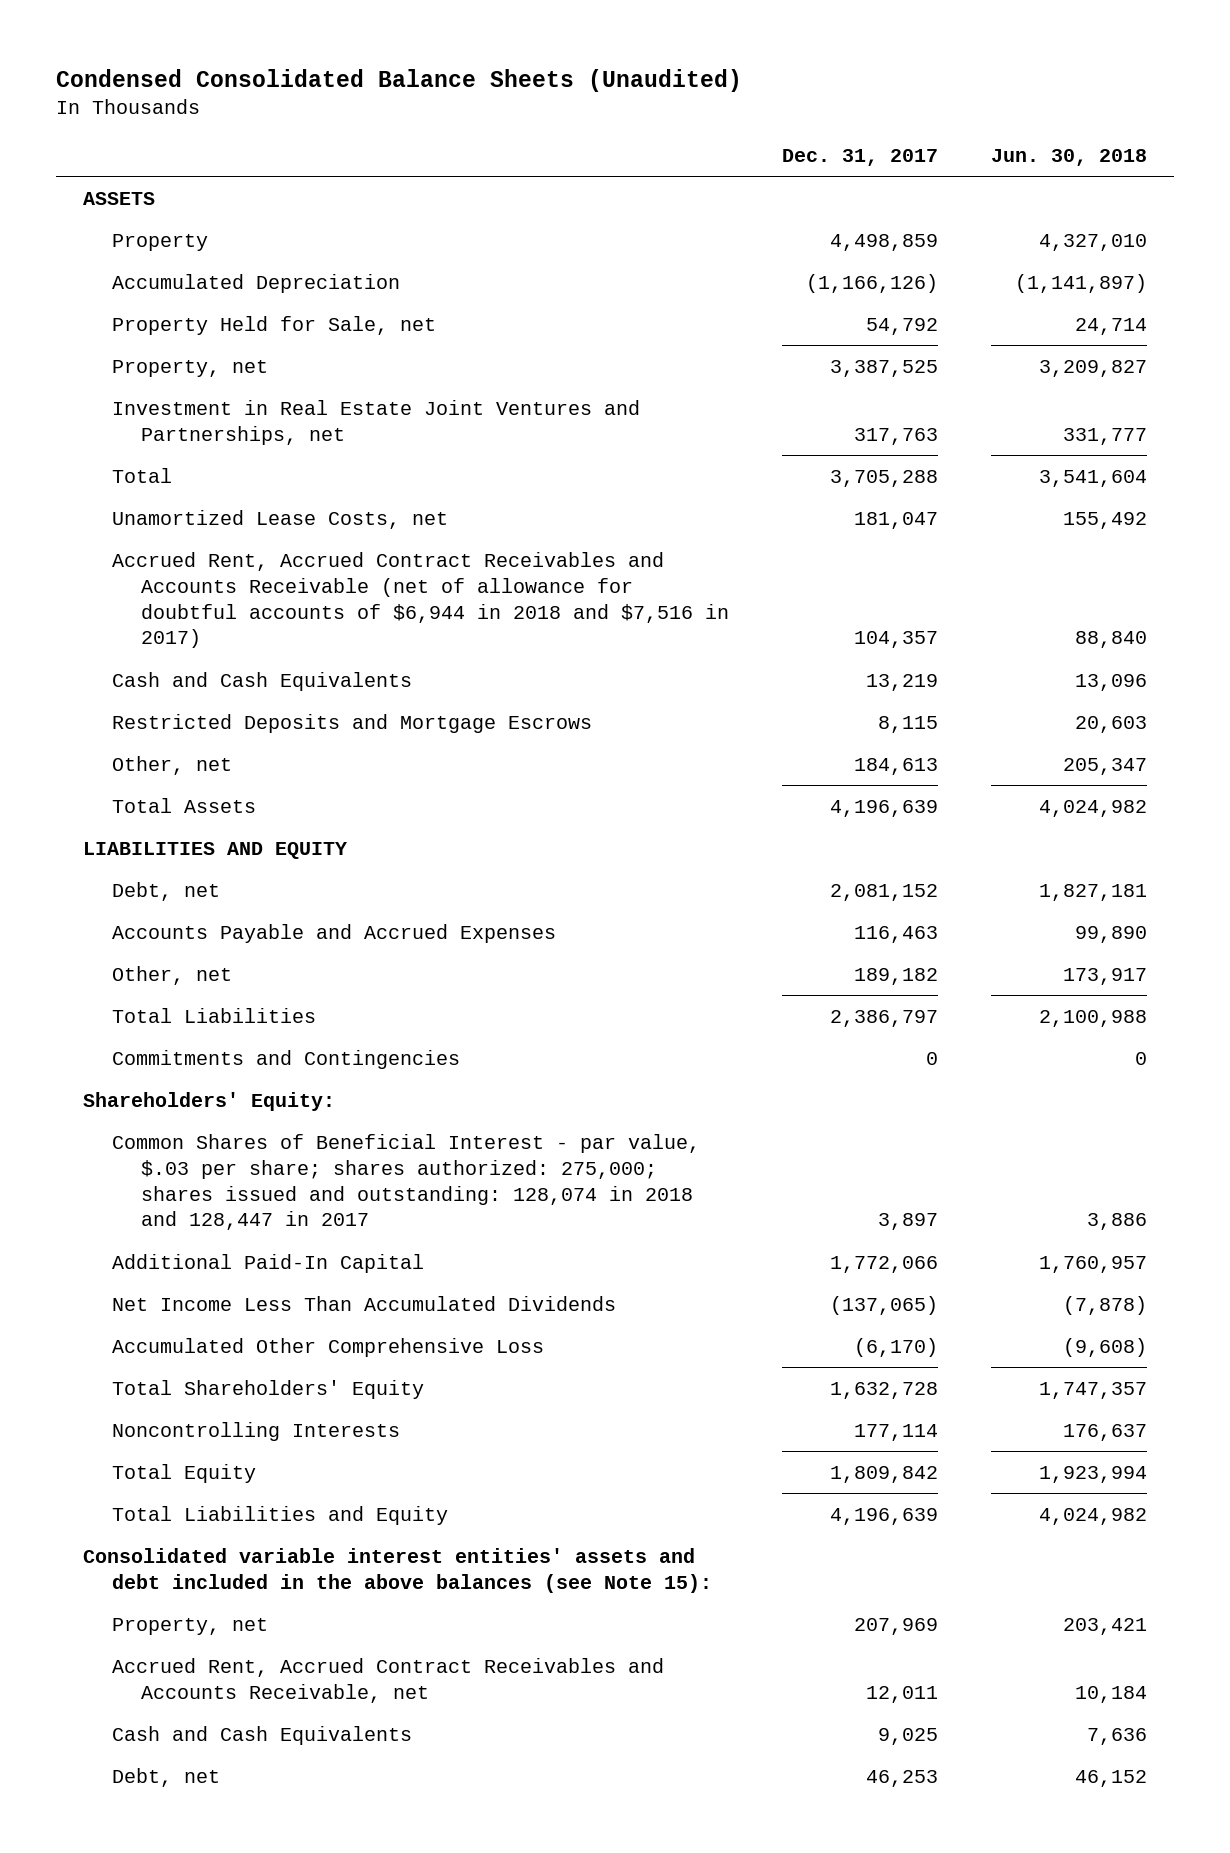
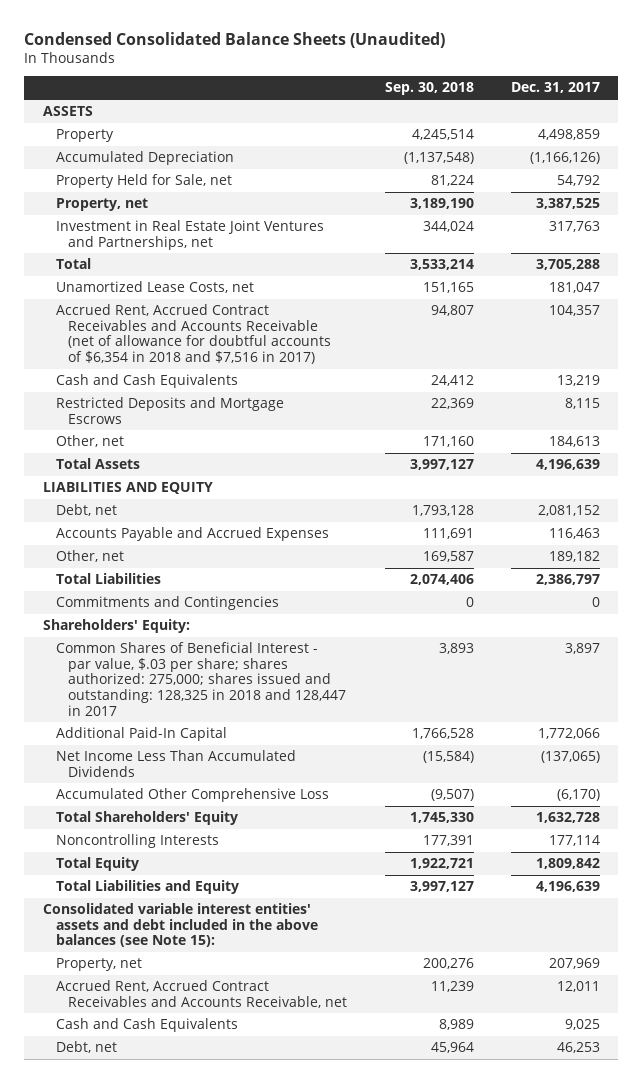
- | Dec. 31, 2017 | Jun. 30, 2018
+ | Sep. 30, 2018 | Dec. 31, 2017
- Accrued Rent, Accrued Contract Receivables and Accounts Receivable (net of allowance for doubtful accounts of $6,944 in 2018 and $7,516 in 2017) | 104,357 | 88,840
+ Accrued Rent, Accrued Contract Receivables and Accounts Receivable (net of allowance for doubtful accounts of $6,354 in 2018 and $7,516 in 2017) | 94,807 | 104,357
- Common Shares of Beneficial Interest - par value, $.03 per share; shares authorized: 275,000; shares issued and outstanding: 128,074 in 2018 and 128,447 in 2017 | 3,897 | 3,886
+ Common Shares of Beneficial Interest - par value, $.03 per share; shares authorized: 275,000; shares issued and outstanding: 128,325 in 2018 and 128,447 in 2017 | 3,893 | 3,897

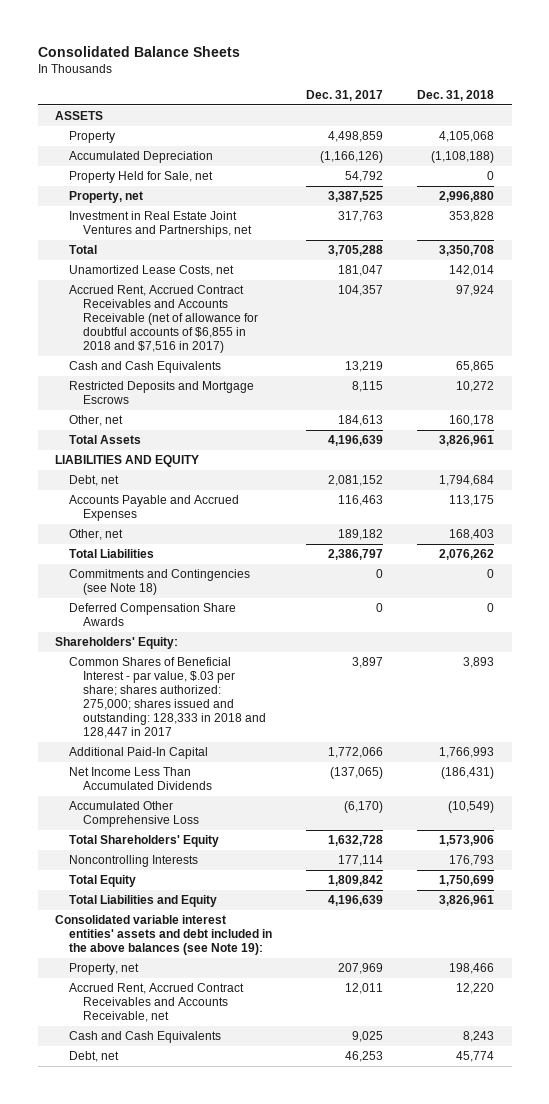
- Condensed Consolidated Balance Sheets (Unaudited)
+ Consolidated Balance Sheets
- | Sep. 30, 2018 | Dec. 31, 2017
+ | Dec. 31, 2017 | Dec. 31, 2018
- Accrued Rent, Accrued Contract Receivables and Accounts Receivable (net of allowance for doubtful accounts of $6,354 in 2018 and $7,516 in 2017) | 94,807 | 104,357
+ Accrued Rent, Accrued Contract Receivables and Accounts Receivable (net of allowance for doubtful accounts of $6,855 in 2018 and $7,516 in 2017) | 104,357 | 97,924
- Commitments and Contingencies | 0 | 0
+ Commitments and Contingencies (see Note 18) | 0 | 0
+ Deferred Compensation Share Awards | 0 | 0
- Common Shares of Beneficial Interest - par value, $.03 per share; shares authorized: 275,000; shares issued and outstanding: 128,325 in 2018 and 128,447 in 2017 | 3,893 | 3,897
+ Common Shares of Beneficial Interest - par value, $.03 per share; shares authorized: 275,000; shares issued and outstanding: 128,333 in 2018 and 128,447 in 2017 | 3,897 | 3,893
- Consolidated variable interest entities' assets and debt included in the above balances (see Note 15):
+ Consolidated variable interest entities' assets and debt included in the above balances (see Note 19):

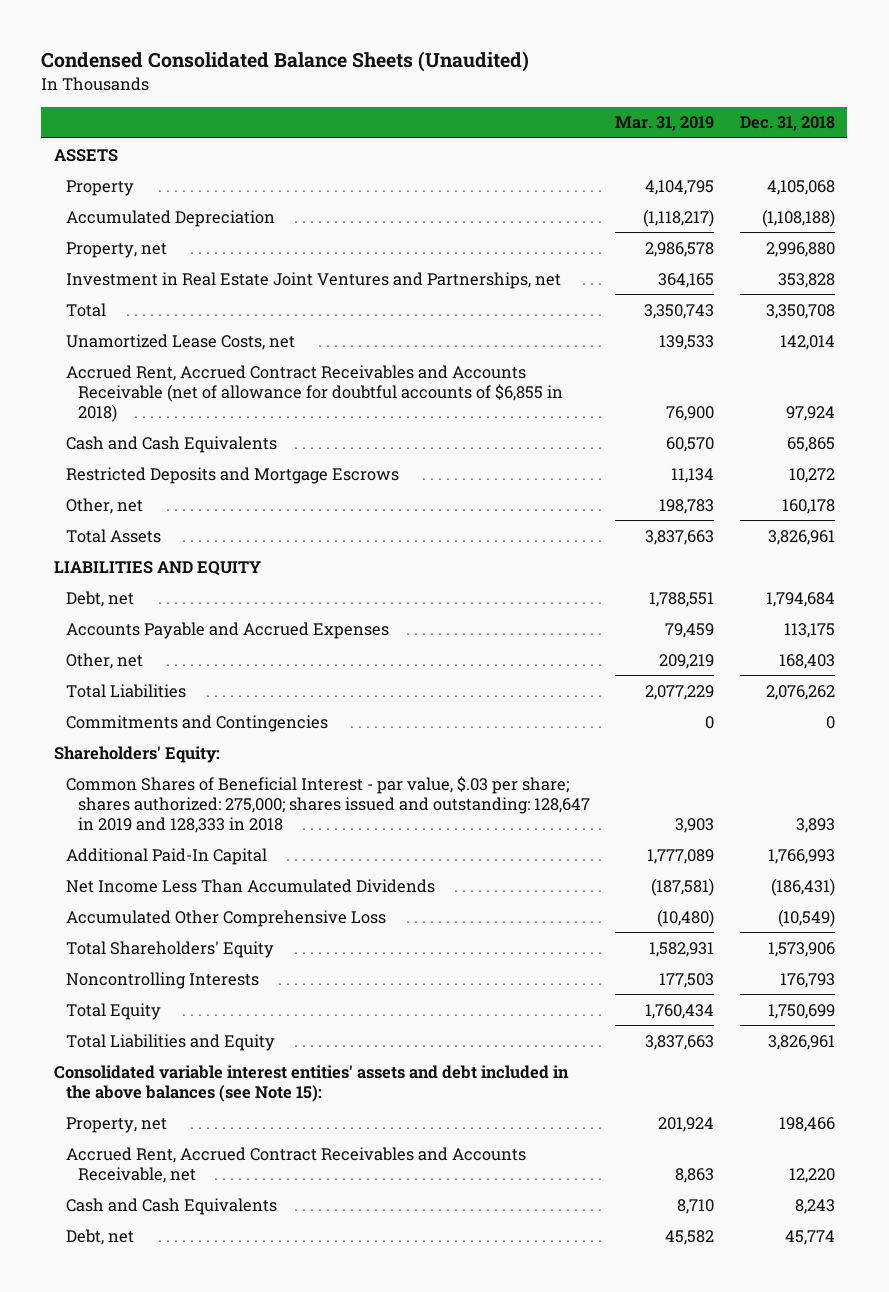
- Consolidated Balance Sheets
+ Condensed Consolidated Balance Sheets (Unaudited)
- | Dec. 31, 2017 | Dec. 31, 2018
+ | Mar. 31, 2019 | Dec. 31, 2018
- Property Held for Sale, net | 54,792 | 0
- Accrued Rent, Accrued Contract Receivables and Accounts Receivable (net of allowance for doubtful accounts of $6,855 in 2018 and $7,516 in 2017) | 104,357 | 97,924
+ Accrued Rent, Accrued Contract Receivables and Accounts Receivable (net of allowance for doubtful accounts of $6,855 in 2018) | 76,900 | 97,924
- Commitments and Contingencies (see Note 18) | 0 | 0
- Deferred Compensation Share Awards | 0 | 0
+ Commitments and Contingencies | 0 | 0
- Common Shares of Beneficial Interest - par value, $.03 per share; shares authorized: 275,000; shares issued and outstanding: 128,333 in 2018 and 128,447 in 2017 | 3,897 | 3,893
+ Common Shares of Beneficial Interest - par value, $.03 per share; shares authorized: 275,000; shares issued and outstanding: 128,647 in 2019 and 128,333 in 2018 | 3,903 | 3,893
- Consolidated variable interest entities' assets and debt included in the above balances (see Note 19):
+ Consolidated variable interest entities' assets and debt included in the above balances (see Note 15):

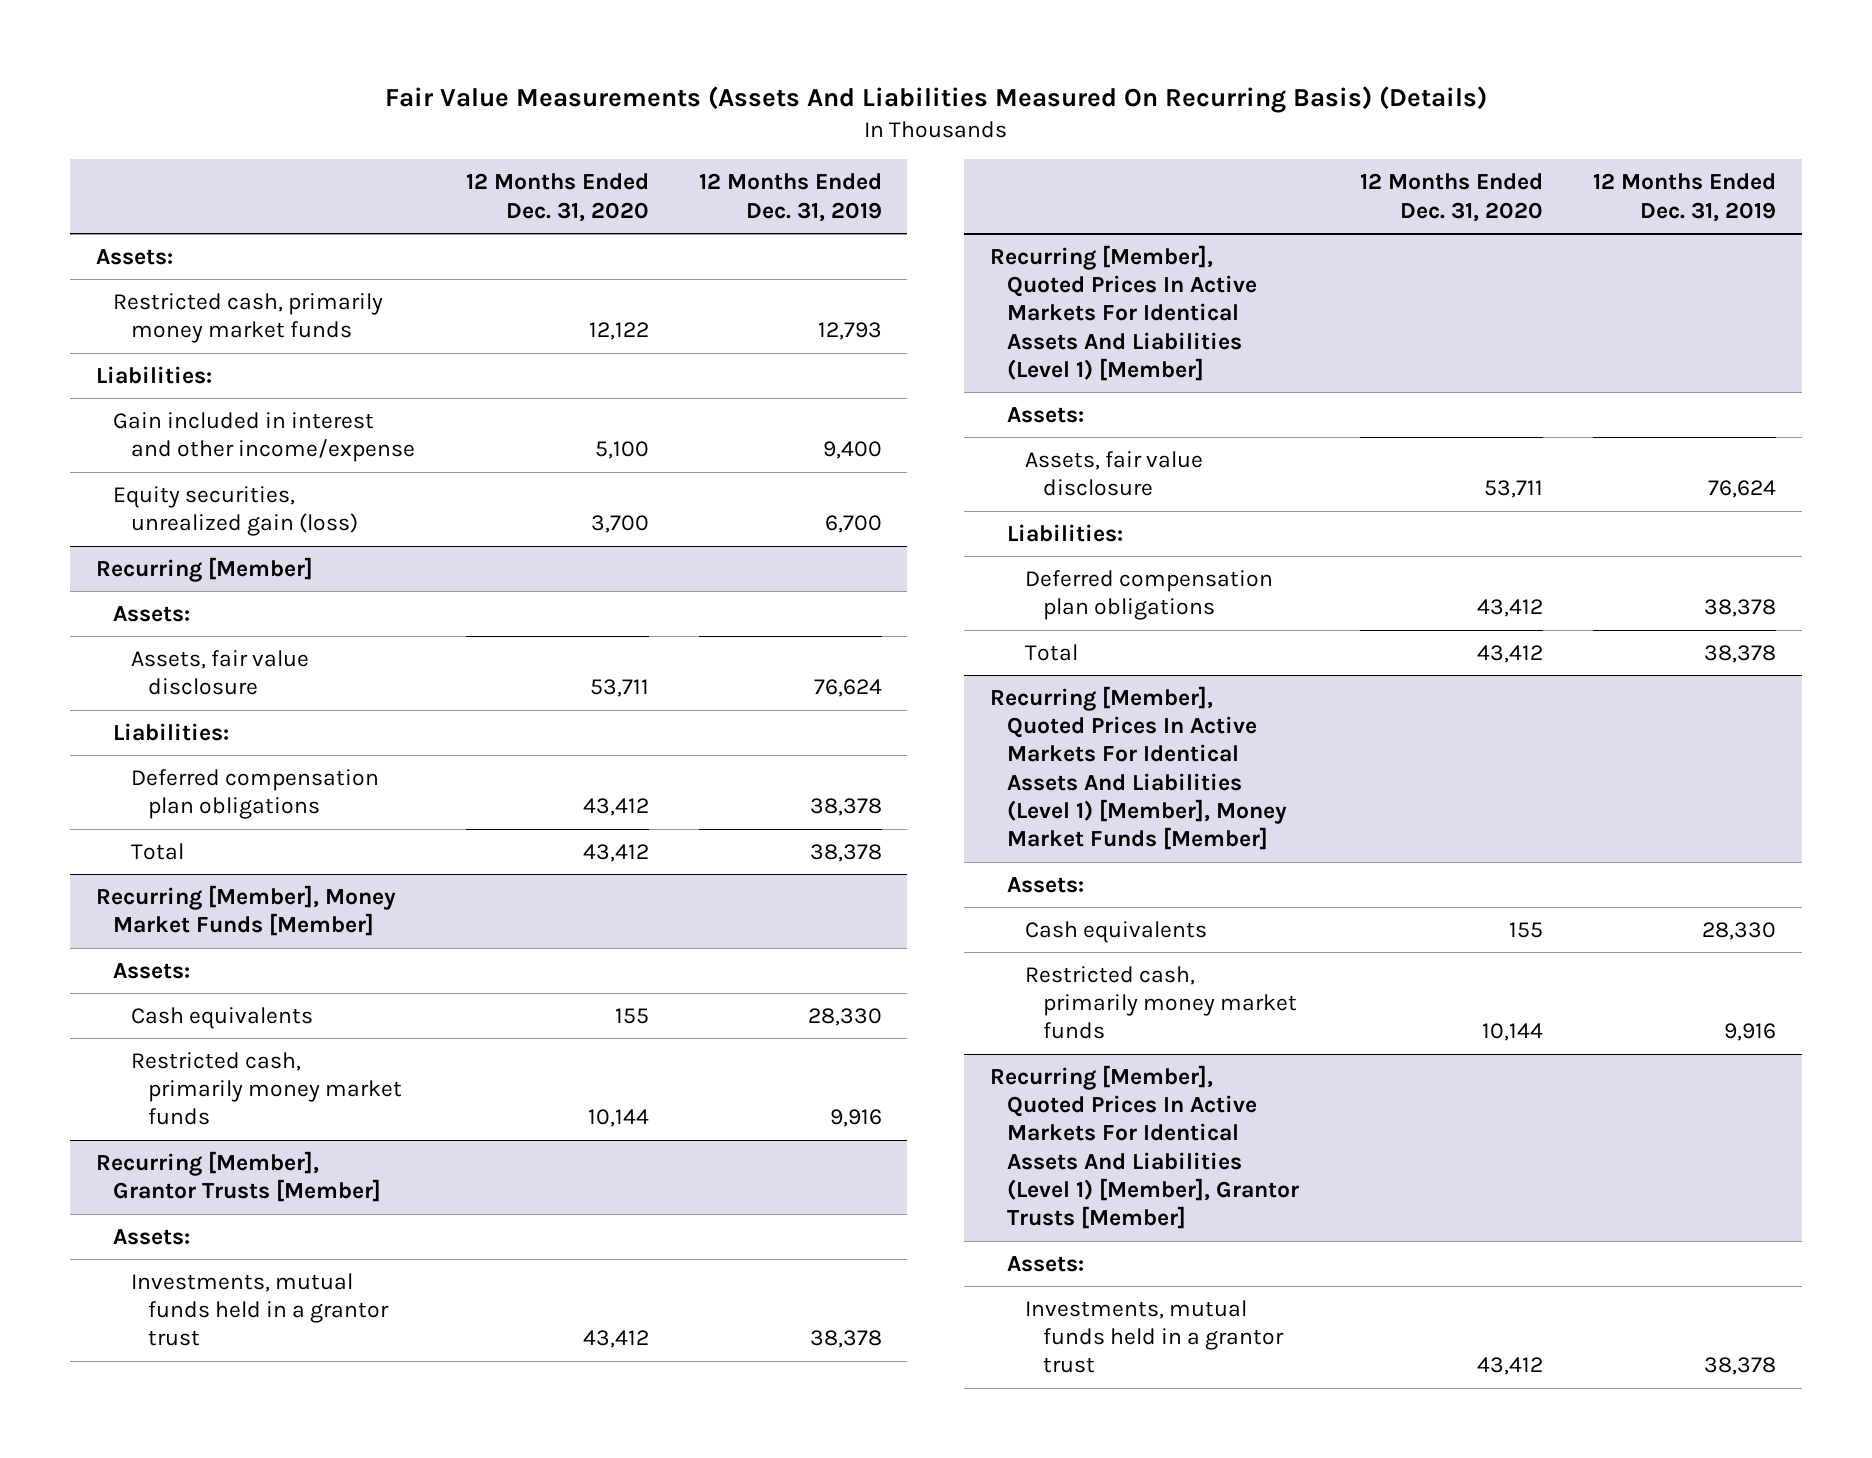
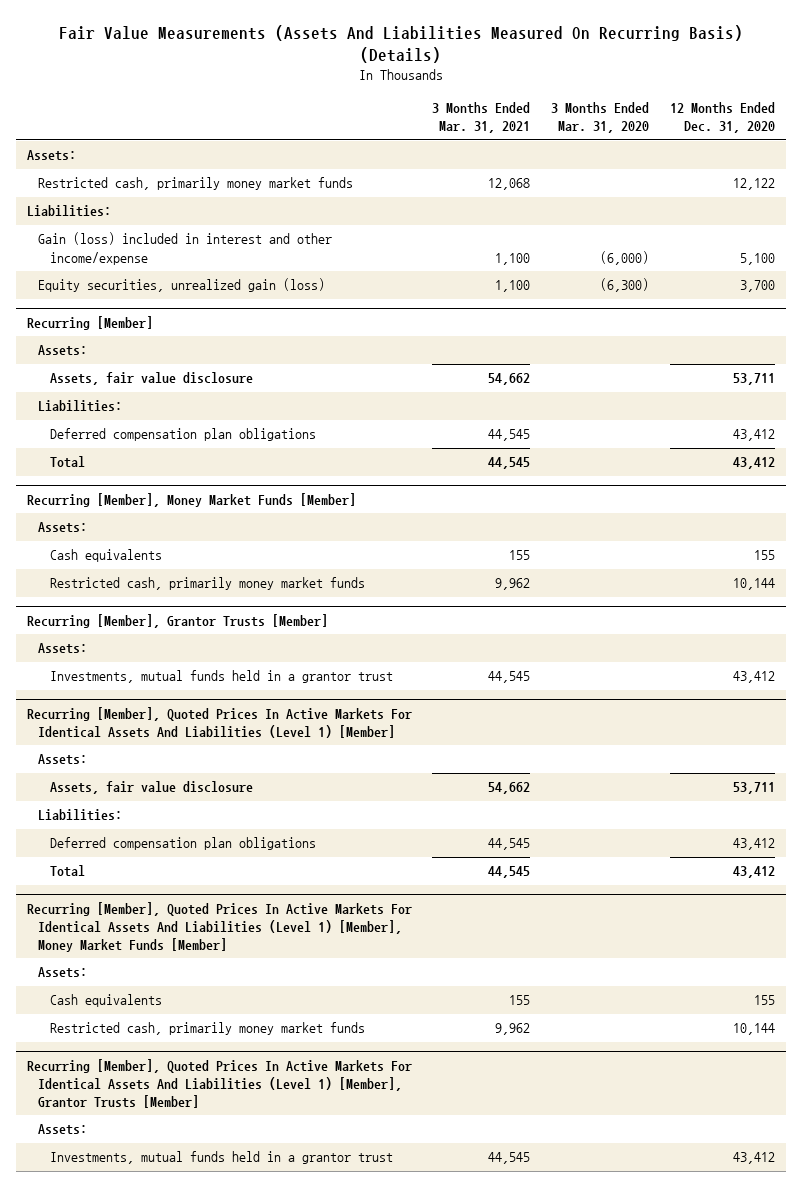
- | 12 Months Ended Dec. 31, 2020 | 12 Months Ended Dec. 31, 2019
+ | 3 Months Ended Mar. 31, 2021 | 3 Months Ended Mar. 31, 2020 | 12 Months Ended Dec. 31, 2020
- Gain included in interest and other income/expense | 5,100 | 9,400
+ Gain (loss) included in interest and other income/expense | 1,100 | (6,000) | 5,100

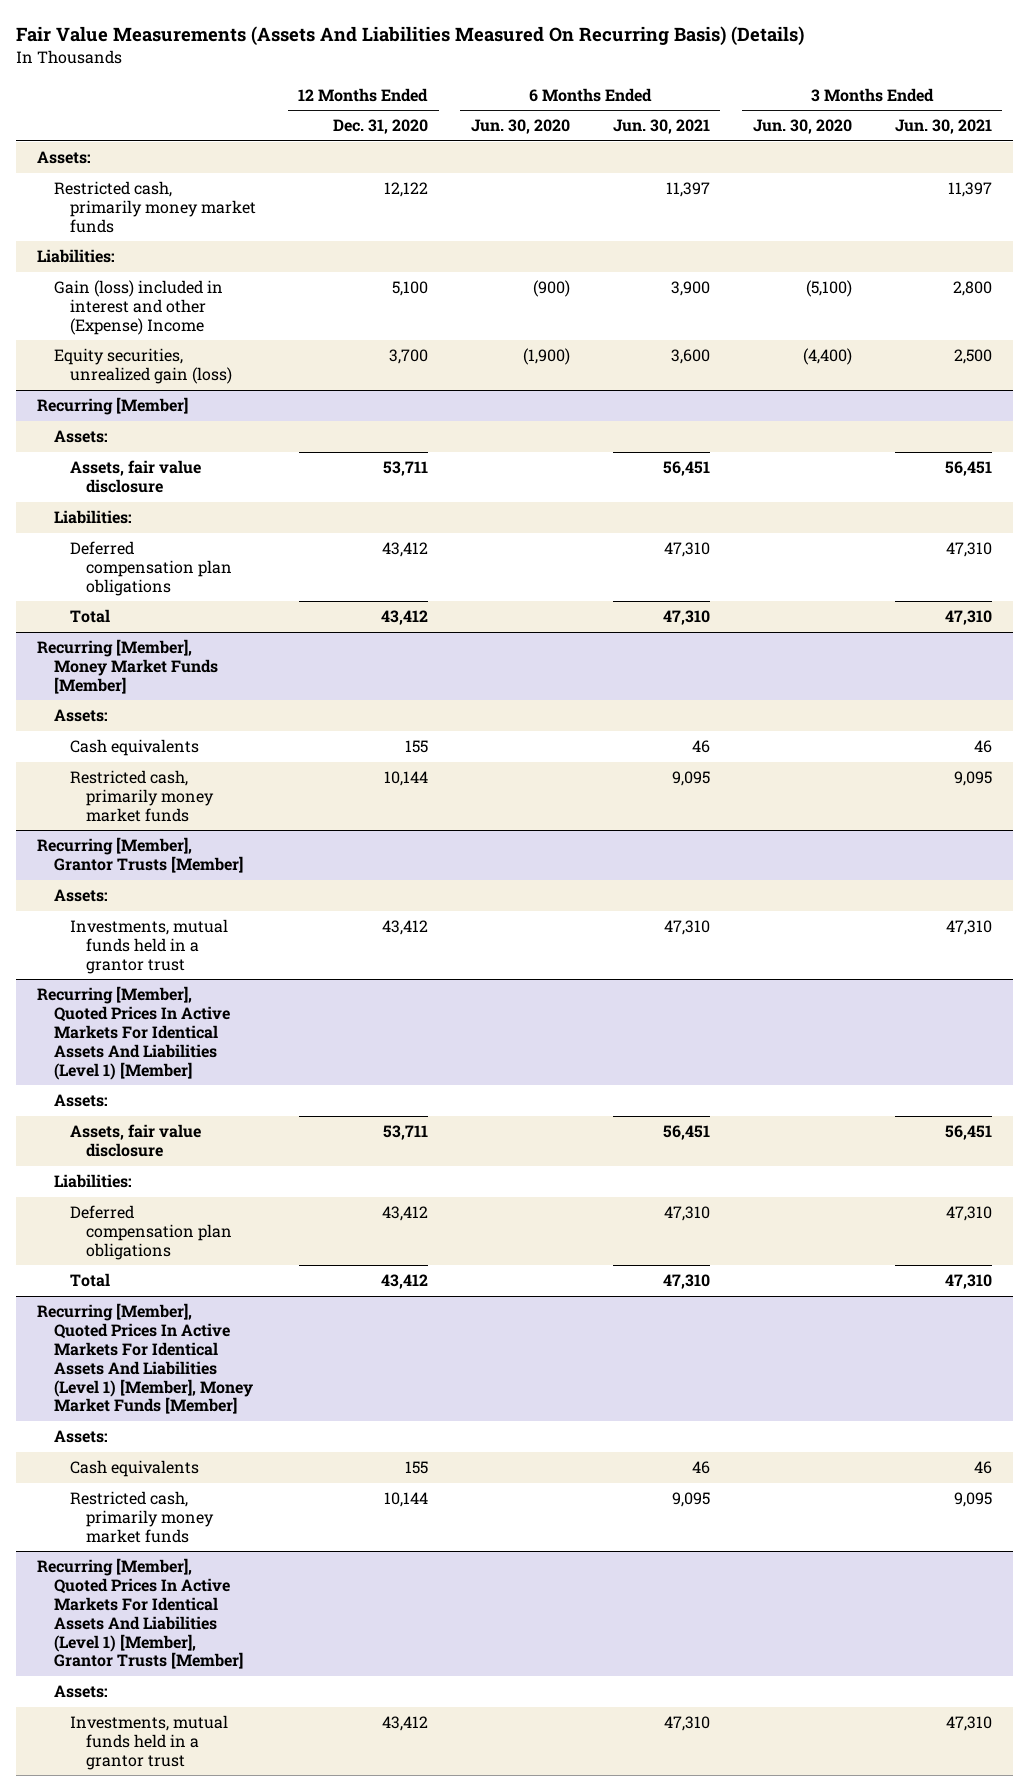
- | 3 Months Ended Mar. 31, 2021 | 3 Months Ended Mar. 31, 2020 | 12 Months Ended Dec. 31, 2020
+ | 12 Months Ended Dec. 31, 2020 | 6 Months Ended Jun. 30, 2020 | 6 Months Ended Jun. 30, 2021 | 3 Months Ended Jun. 30, 2020 | 3 Months Ended Jun. 30, 2021
- Gain (loss) included in interest and other income/expense | 1,100 | (6,000) | 5,100
+ Gain (loss) included in interest and other (Expense) Income | 5,100 | (900) | 3,900 | (5,100) | 2,800

